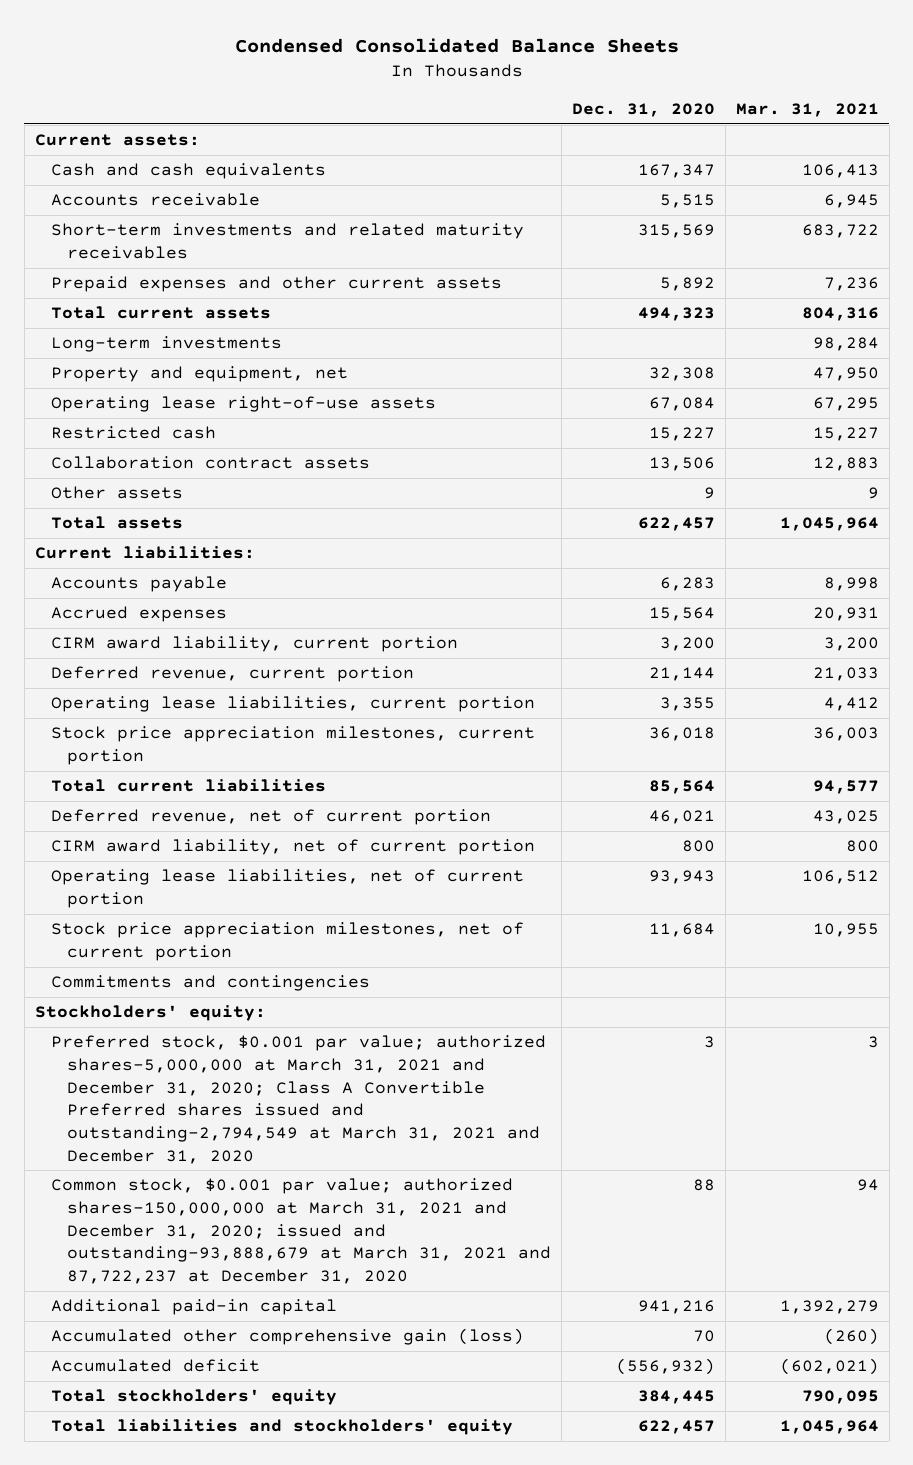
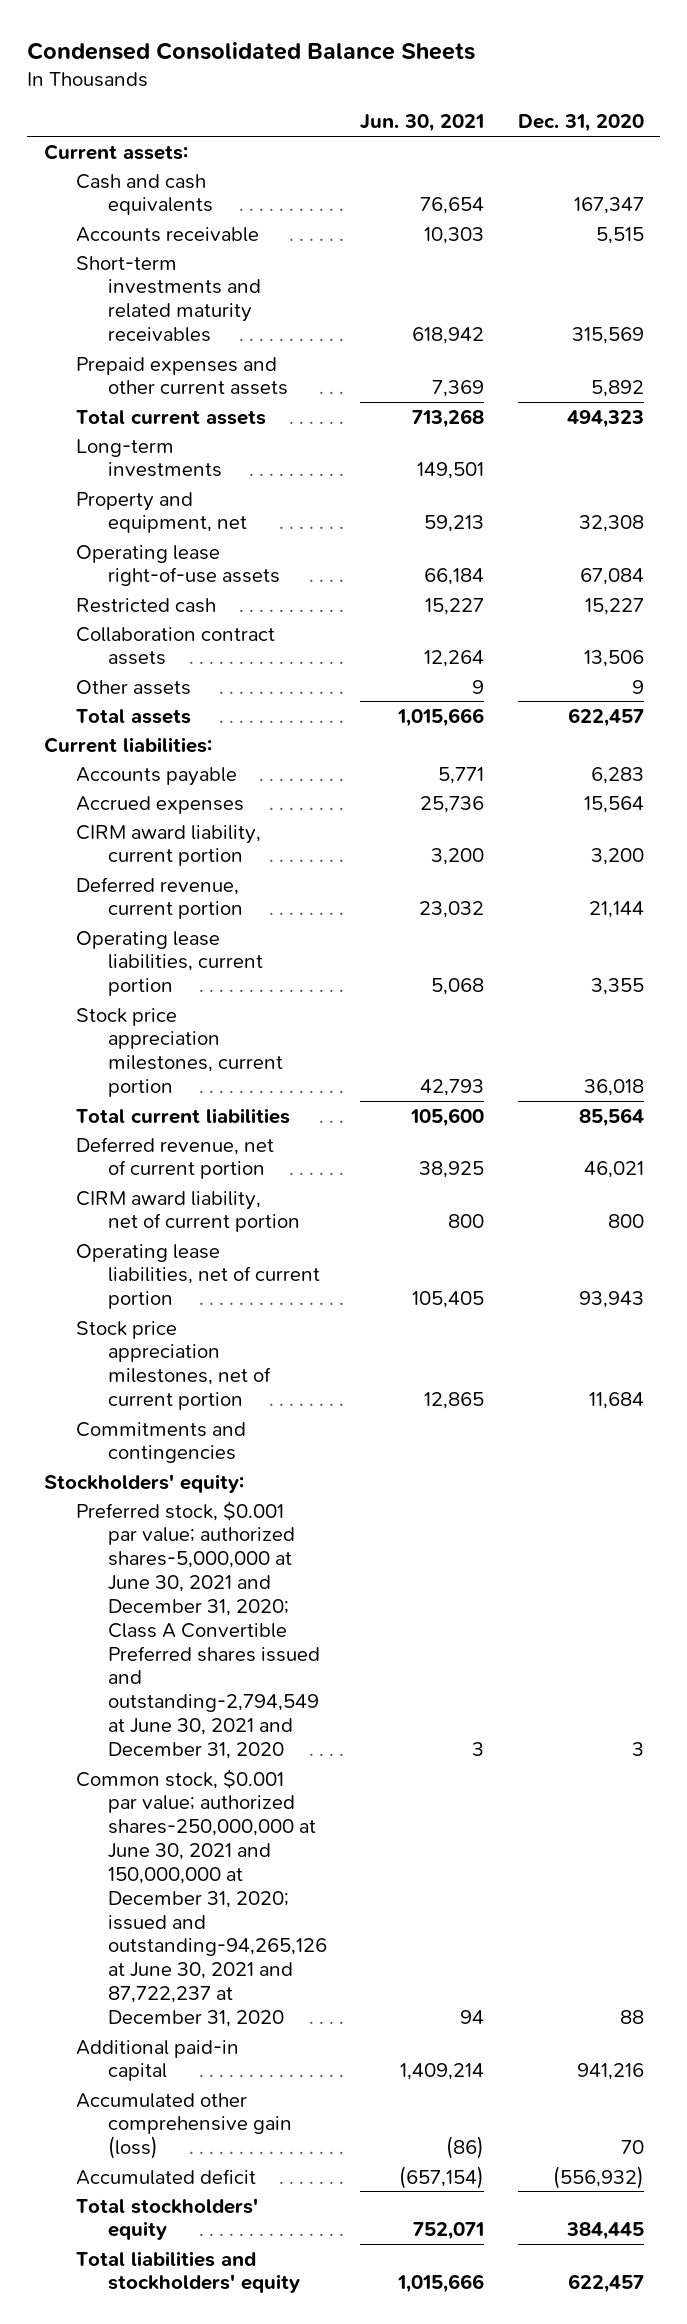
- | Dec. 31, 2020 | Mar. 31, 2021
+ | Jun. 30, 2021 | Dec. 31, 2020
- Preferred stock, $0.001 par value; authorized shares-5,000,000 at March 31, 2021 and December 31, 2020; Class A Convertible Preferred shares issued and outstanding-2,794,549 at March 31, 2021 and December 31, 2020 | 3 | 3
- Common stock, $0.001 par value; authorized shares-150,000,000 at March 31, 2021 and December 31, 2020; issued and outstanding-93,888,679 at March 31, 2021 and 87,722,237 at December 31, 2020 | 88 | 94
+ Preferred stock, $0.001 par value; authorized shares-5,000,000 at June 30, 2021 and December 31, 2020; Class A Convertible Preferred shares issued and outstanding-2,794,549 at June 30, 2021 and December 31, 2020 | 3 | 3
+ Common stock, $0.001 par value; authorized shares-250,000,000 at June 30, 2021 and 150,000,000 at December 31, 2020; issued and outstanding-94,265,126 at June 30, 2021 and 87,722,237 at December 31, 2020 | 94 | 88

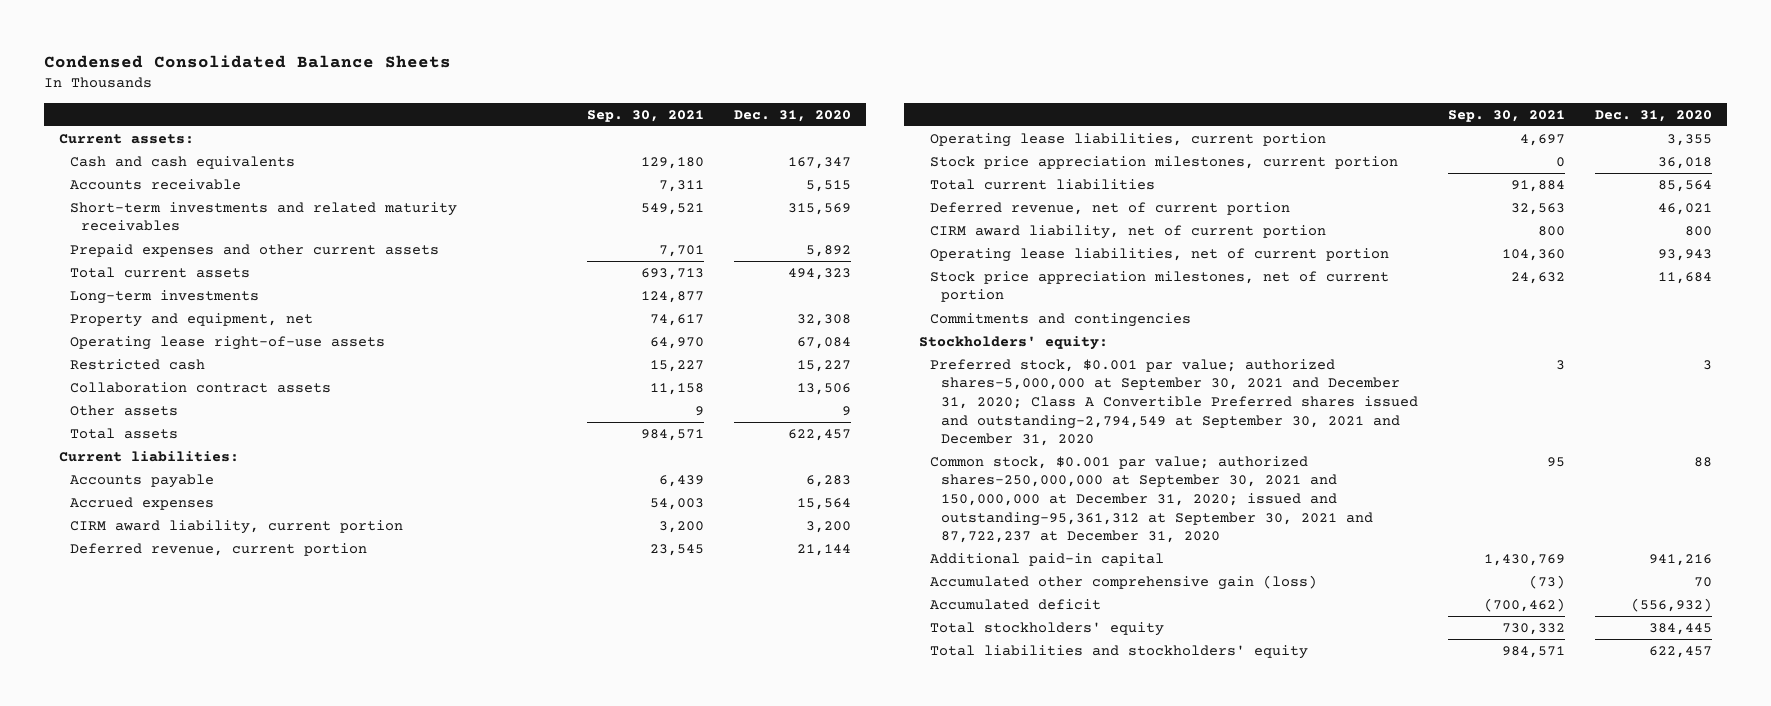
- | Jun. 30, 2021 | Dec. 31, 2020
+ | Sep. 30, 2021 | Dec. 31, 2020
- Preferred stock, $0.001 par value; authorized shares-5,000,000 at June 30, 2021 and December 31, 2020; Class A Convertible Preferred shares issued and outstanding-2,794,549 at June 30, 2021 and December 31, 2020 | 3 | 3
- Common stock, $0.001 par value; authorized shares-250,000,000 at June 30, 2021 and 150,000,000 at December 31, 2020; issued and outstanding-94,265,126 at June 30, 2021 and 87,722,237 at December 31, 2020 | 94 | 88
+ Preferred stock, $0.001 par value; authorized shares-5,000,000 at September 30, 2021 and December 31, 2020; Class A Convertible Preferred shares issued and outstanding-2,794,549 at September 30, 2021 and December 31, 2020 | 3 | 3
+ Common stock, $0.001 par value; authorized shares-250,000,000 at September 30, 2021 and 150,000,000 at December 31, 2020; issued and outstanding-95,361,312 at September 30, 2021 and 87,722,237 at December 31, 2020 | 95 | 88

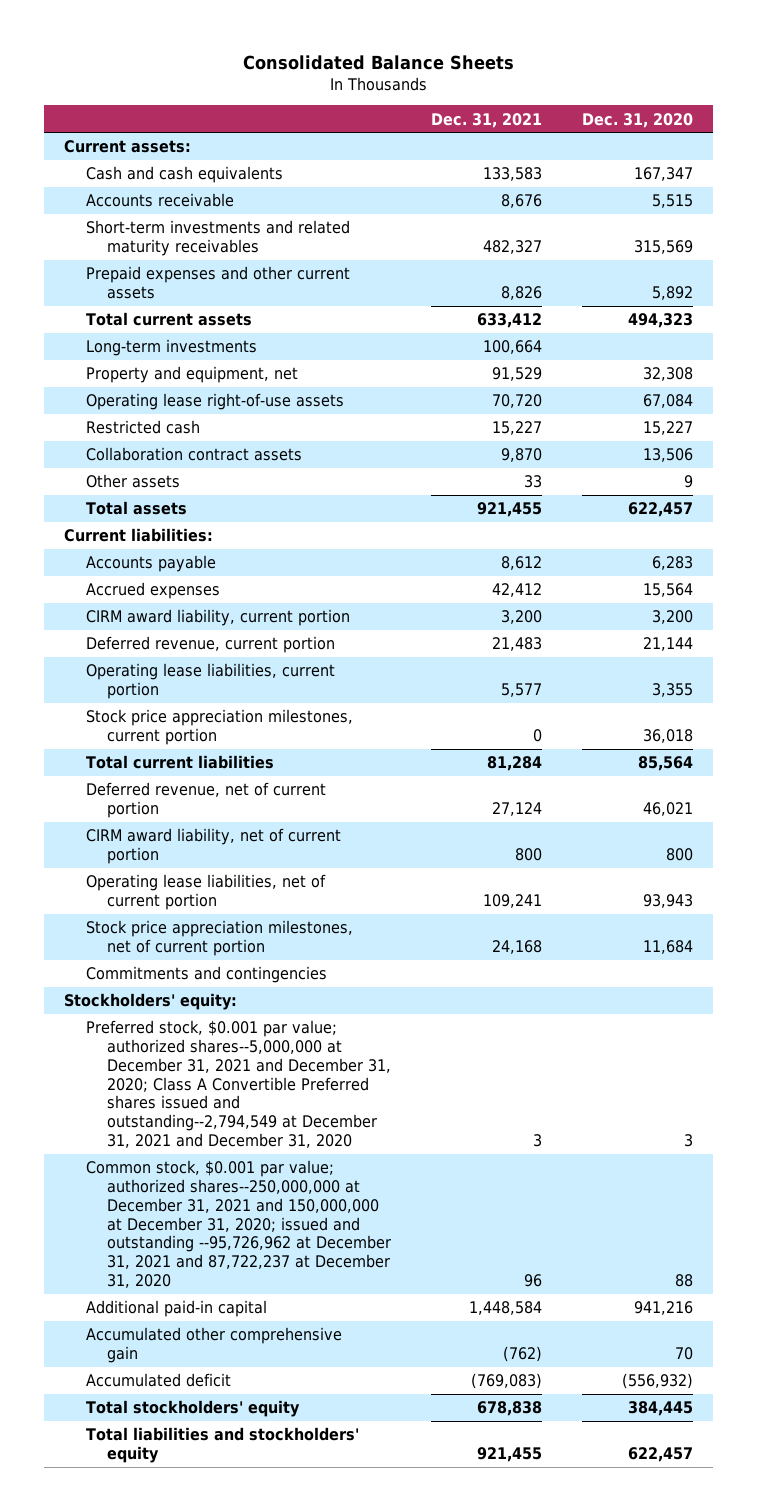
- Condensed Consolidated Balance Sheets
+ Consolidated Balance Sheets
- | Sep. 30, 2021 | Dec. 31, 2020
+ | Dec. 31, 2021 | Dec. 31, 2020
- Preferred stock, $0.001 par value; authorized shares-5,000,000 at September 30, 2021 and December 31, 2020; Class A Convertible Preferred shares issued and outstanding-2,794,549 at September 30, 2021 and December 31, 2020 | 3 | 3
- Common stock, $0.001 par value; authorized shares-250,000,000 at September 30, 2021 and 150,000,000 at December 31, 2020; issued and outstanding-95,361,312 at September 30, 2021 and 87,722,237 at December 31, 2020 | 95 | 88
+ Preferred stock, $0.001 par value; authorized shares--5,000,000 at December 31, 2021 and December 31, 2020; Class A Convertible Preferred shares issued and outstanding--2,794,549 at December 31, 2021 and December 31, 2020 | 3 | 3
+ Common stock, $0.001 par value; authorized shares--250,000,000 at December 31, 2021 and 150,000,000 at December 31, 2020; issued and outstanding --95,726,962 at December 31, 2021 and 87,722,237 at December 31, 2020 | 96 | 88
- Accumulated other comprehensive gain (loss) | (73) | 70
+ Accumulated other comprehensive gain | (762) | 70

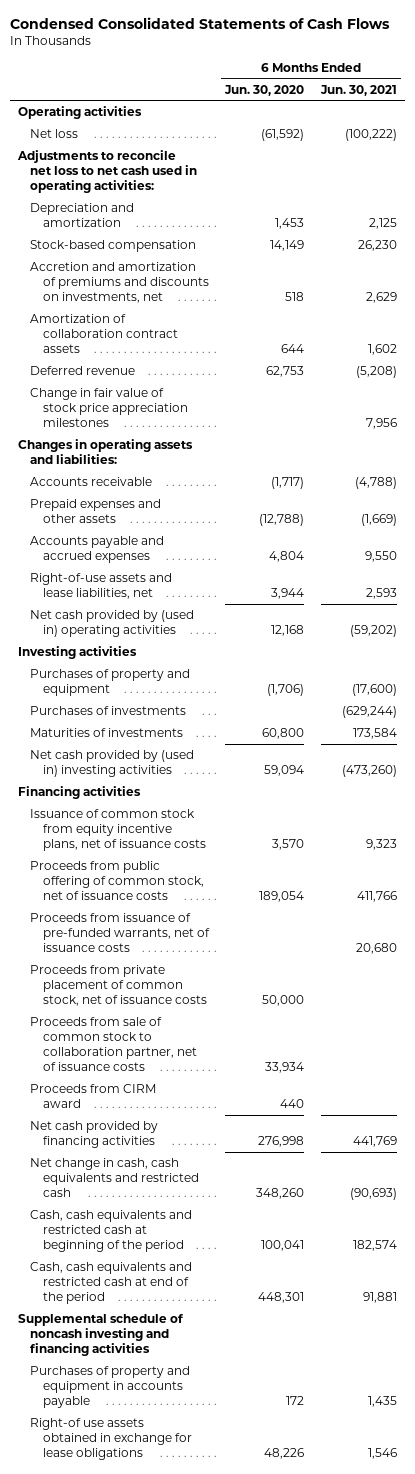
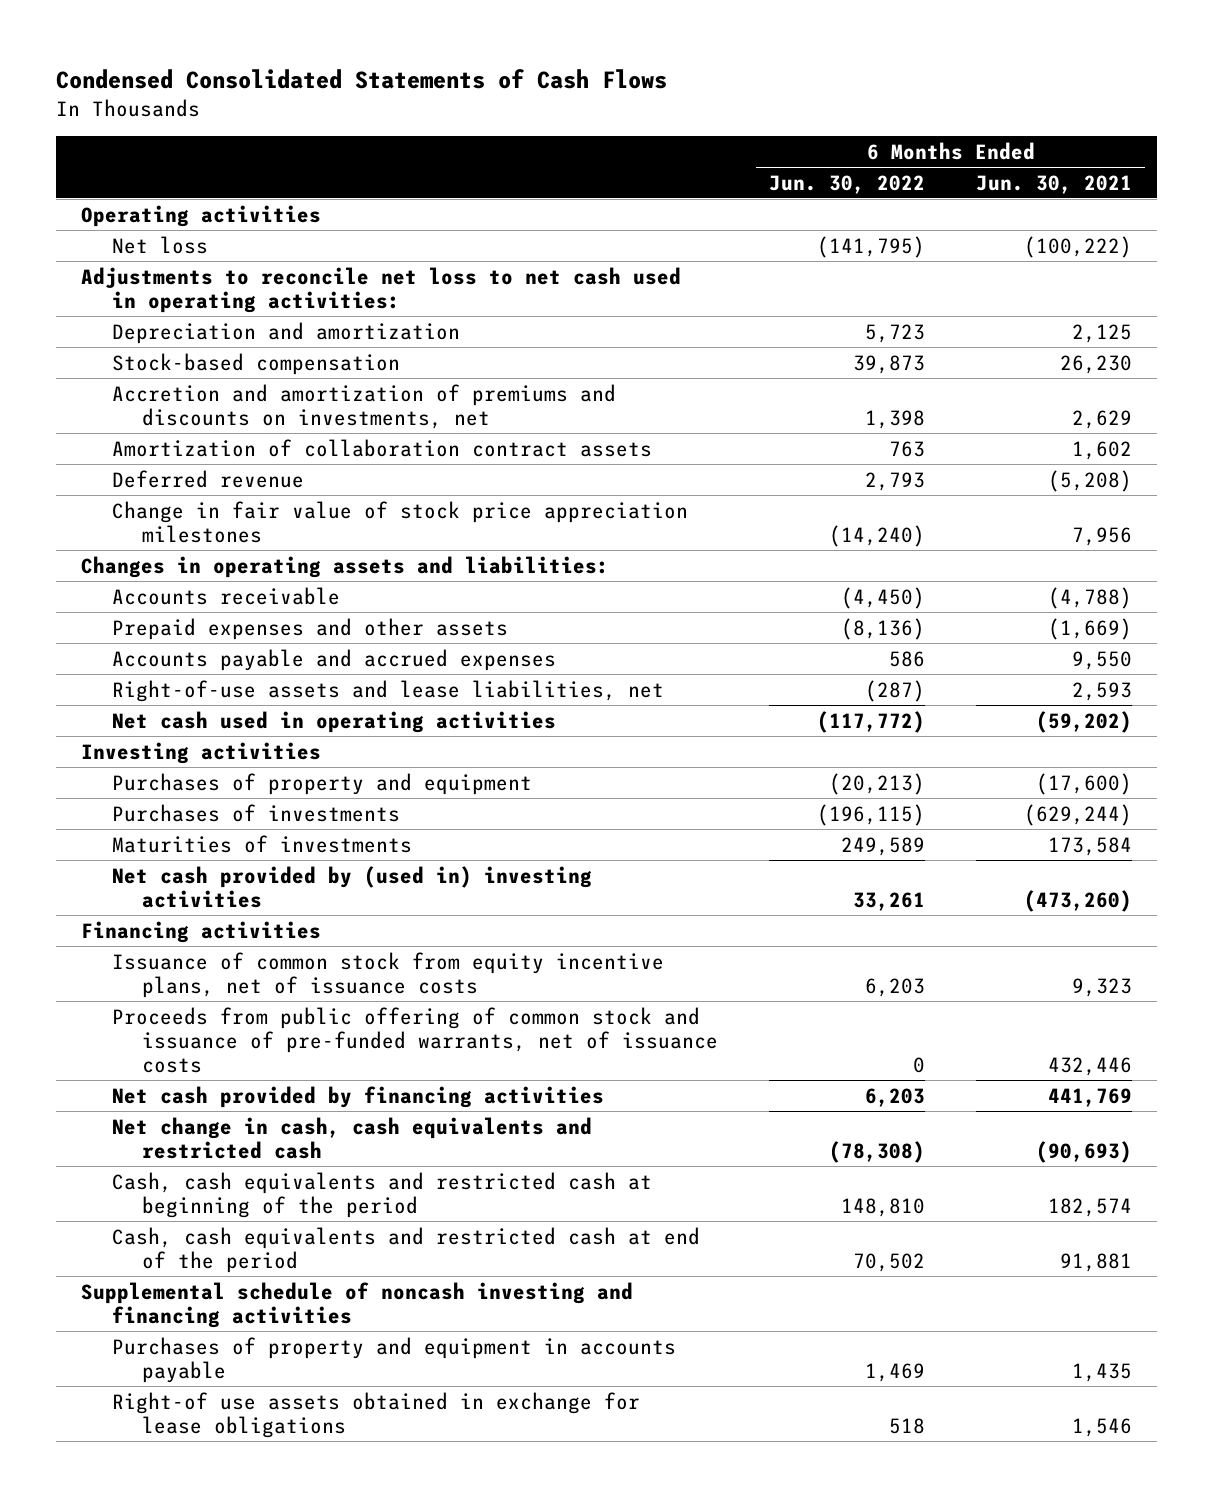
- | 6 Months Ended Jun. 30, 2020 | 6 Months Ended Jun. 30, 2021
+ | 6 Months Ended Jun. 30, 2022 | 6 Months Ended Jun. 30, 2021
- Net cash provided by (used in) operating activities | 12,168 | (59,202)
+ Net cash used in operating activities | (117,772) | (59,202)
- Proceeds from public offering of common stock, net of issuance costs | 189,054 | 411,766
- Proceeds from issuance of pre-funded warrants, net of issuance costs | | 20,680
- Proceeds from private placement of common stock, net of issuance costs | 50,000 |
- Proceeds from sale of common stock to collaboration partner, net of issuance costs | 33,934 |
- Proceeds from CIRM award | 440 |
+ Proceeds from public offering of common stock and issuance of pre-funded warrants, net of issuance costs | 0 | 432,446

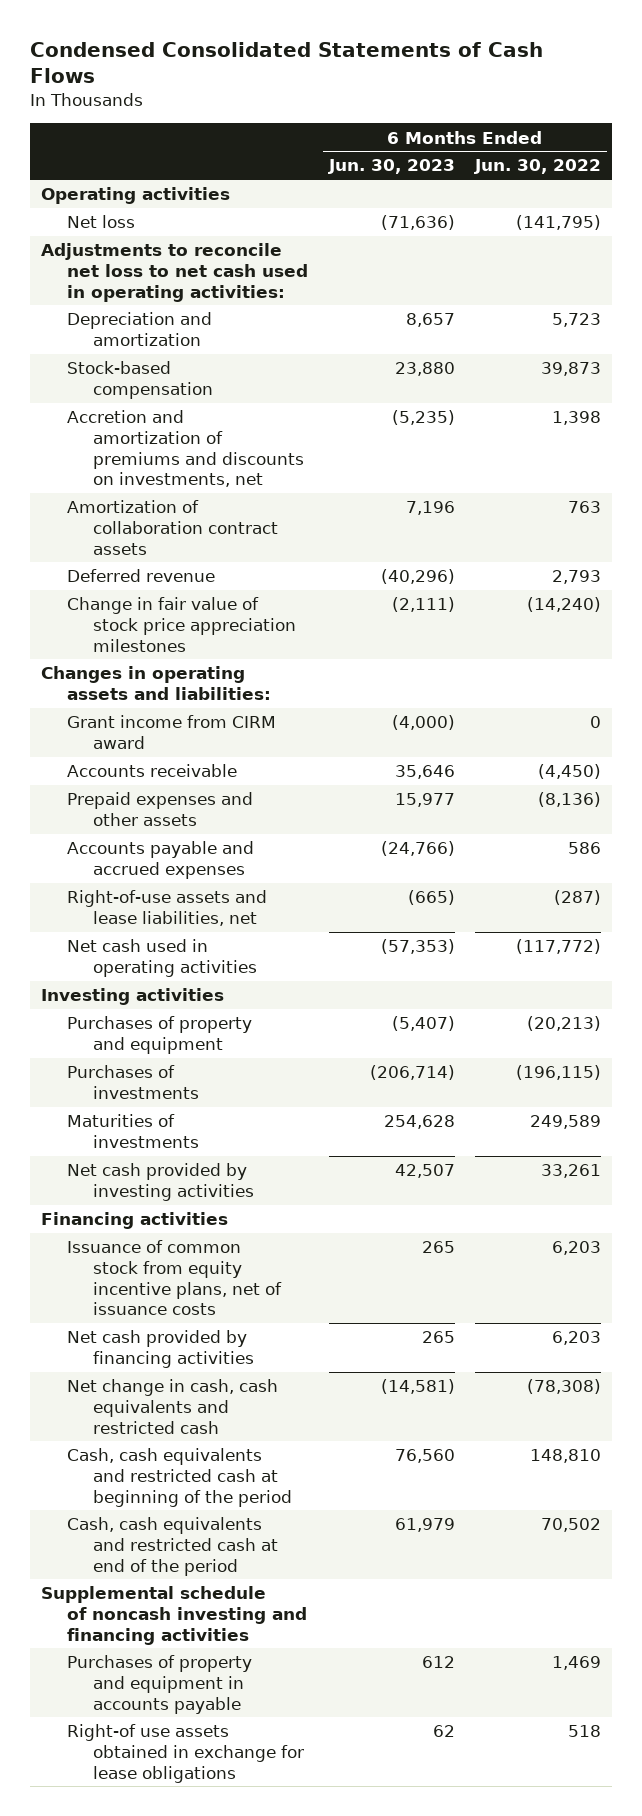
- | 6 Months Ended Jun. 30, 2022 | 6 Months Ended Jun. 30, 2021
+ | 6 Months Ended Jun. 30, 2023 | 6 Months Ended Jun. 30, 2022
+ Grant income from CIRM award | (4,000) | 0
- Net cash provided by (used in) investing activities | 33,261 | (473,260)
+ Net cash provided by investing activities | 42,507 | 33,261
- Proceeds from public offering of common stock and issuance of pre-funded warrants, net of issuance costs | 0 | 432,446

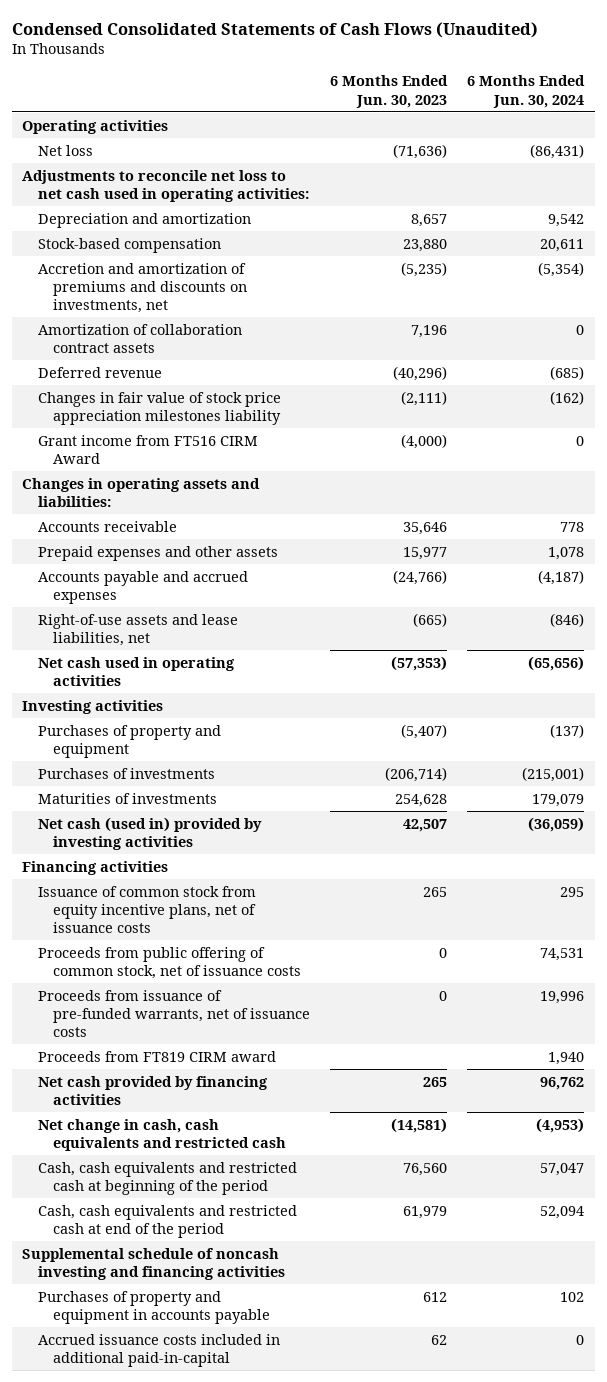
- Condensed Consolidated Statements of Cash Flows
+ Condensed Consolidated Statements of Cash Flows (Unaudited)
- | 6 Months Ended Jun. 30, 2023 | 6 Months Ended Jun. 30, 2022
+ | 6 Months Ended Jun. 30, 2023 | 6 Months Ended Jun. 30, 2024
- Change in fair value of stock price appreciation milestones | (2,111) | (14,240)
+ Changes in fair value of stock price appreciation milestones liability | (2,111) | (162)
+ Grant income from FT516 CIRM Award | (4,000) | 0
- Grant income from CIRM award | (4,000) | 0
- Net cash provided by investing activities | 42,507 | 33,261
+ Net cash (used in) provided by investing activities | 42,507 | (36,059)
+ Proceeds from public offering of common stock, net of issuance costs | 0 | 74,531
+ Proceeds from issuance of pre-funded warrants, net of issuance costs | 0 | 19,996
+ Proceeds from FT819 CIRM award | | 1,940
- Right-of use assets obtained in exchange for lease obligations | 62 | 518
+ Accrued issuance costs included in additional paid-in-capital | 62 | 0

